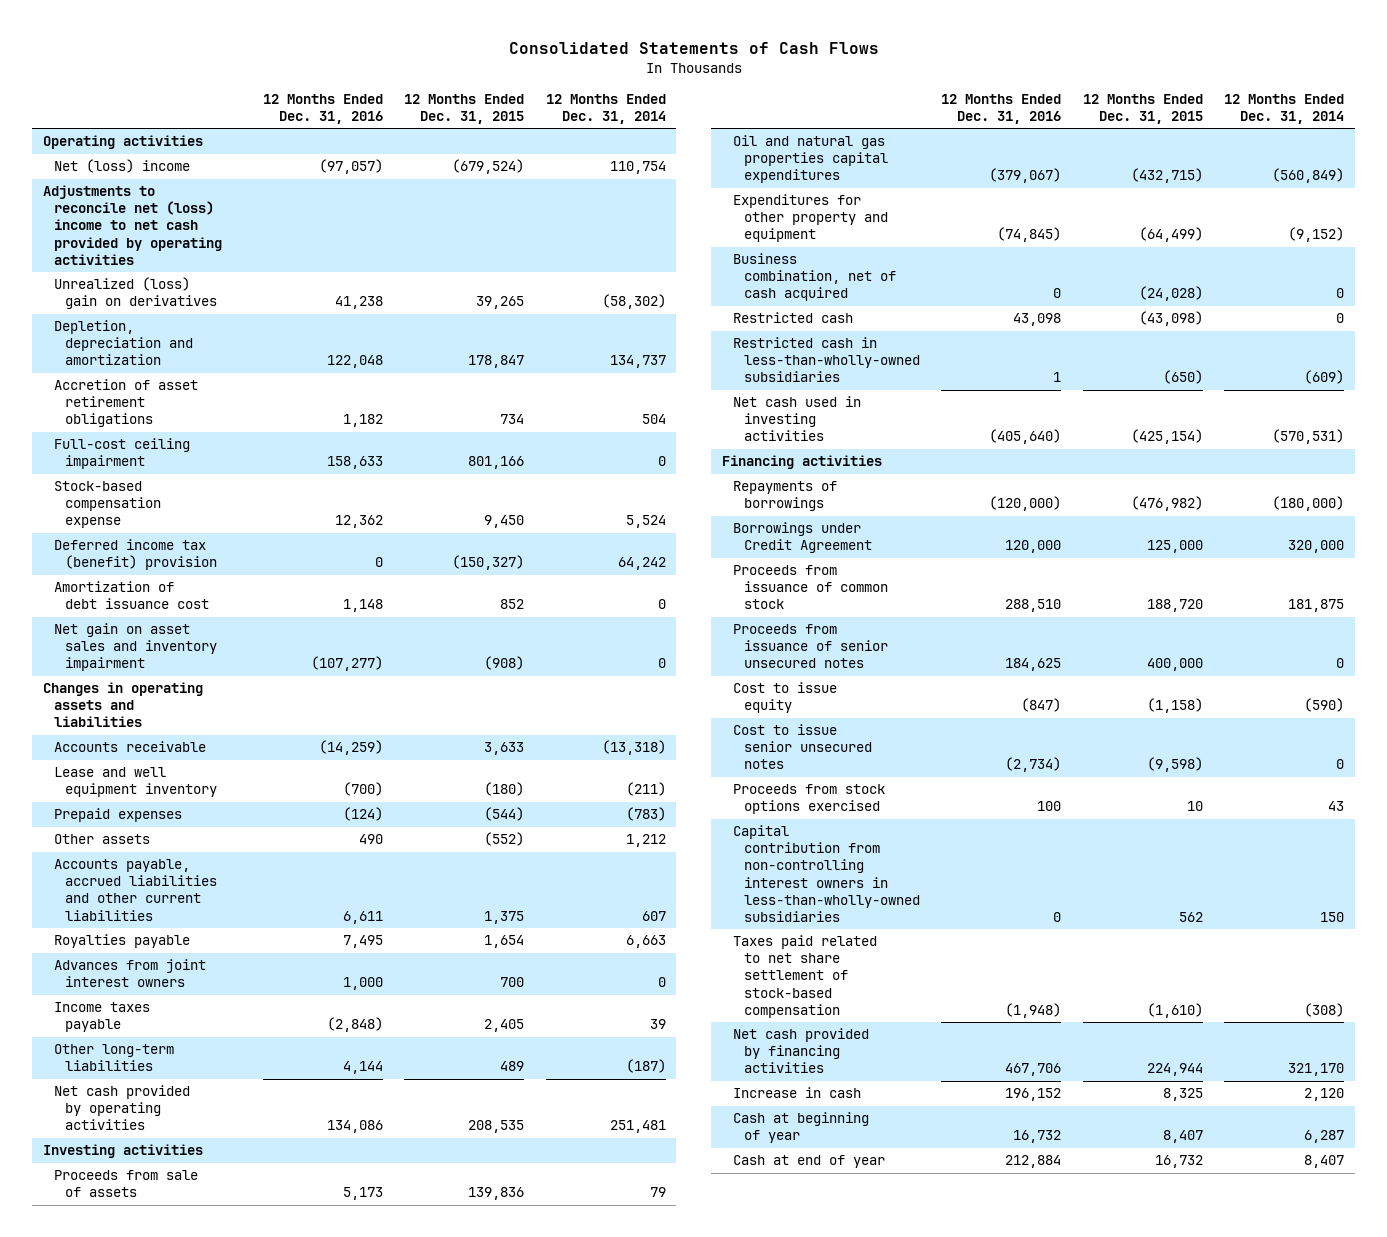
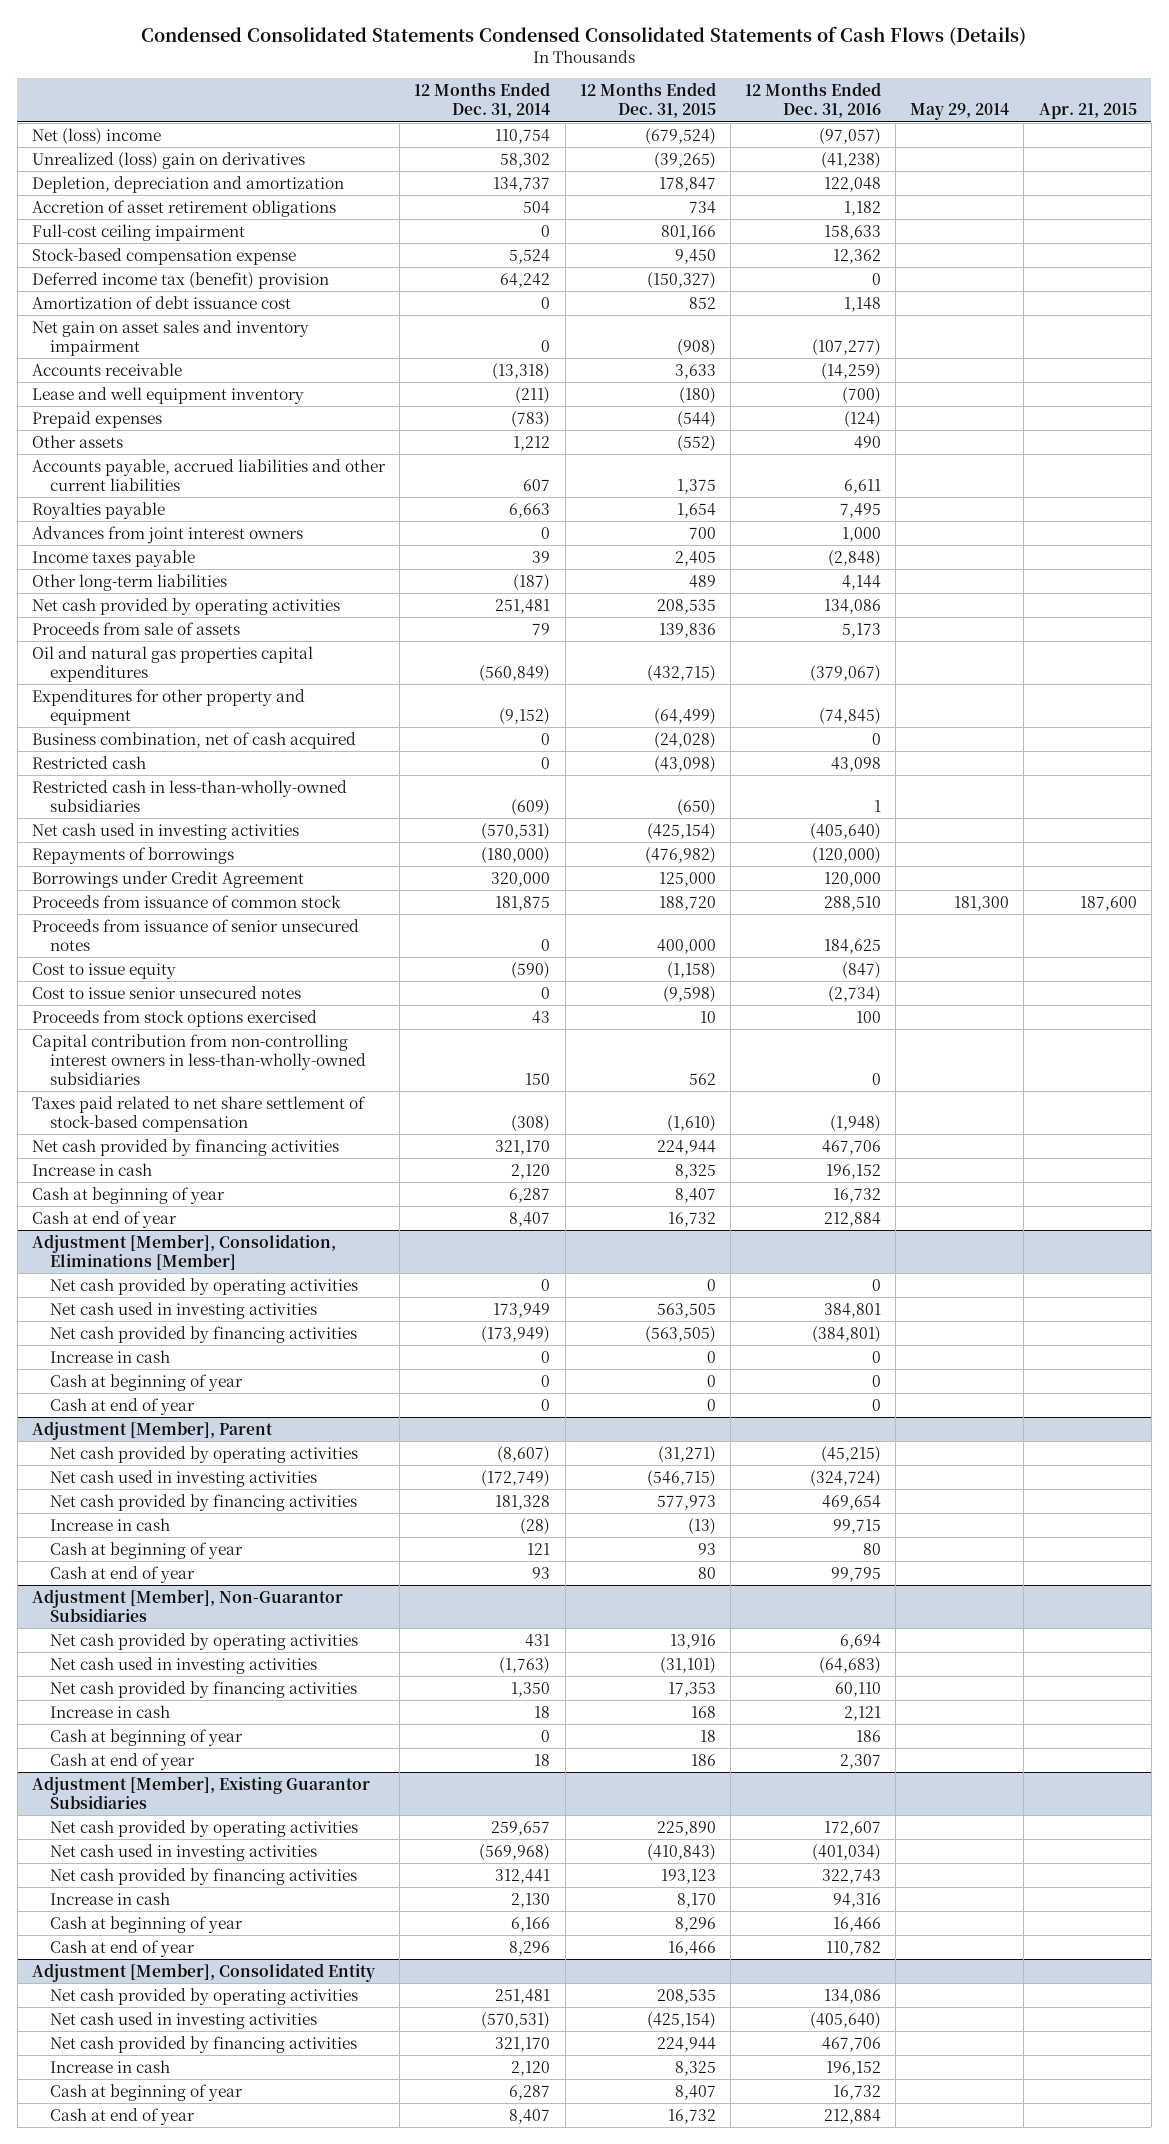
- Consolidated Statements of Cash Flows
+ Condensed Consolidated Statements Condensed Consolidated Statements of Cash Flows (Details)
- | 12 Months Ended Dec. 31, 2016 | 12 Months Ended Dec. 31, 2015 | 12 Months Ended Dec. 31, 2014
+ | 12 Months Ended Dec. 31, 2014 | 12 Months Ended Dec. 31, 2015 | 12 Months Ended Dec. 31, 2016 | May 29, 2014 | Apr. 21, 2015
- Operating activities
- Adjustments to reconcile net (loss) income to net cash provided by operating activities
- Unrealized (loss) gain on derivatives | 41,238 | 39,265 | (58,302)
+ Unrealized (loss) gain on derivatives | 58,302 | (39,265) | (41,238) | |
- Changes in operating assets and liabilities
- Investing activities
- Financing activities
+ Adjustment [Member], Consolidation, Eliminations [Member]
+ Net cash provided by operating activities | 0 | 0 | 0 | |
+ Net cash used in investing activities | 173,949 | 563,505 | 384,801 | |
+ Net cash provided by financing activities | (173,949) | (563,505) | (384,801) | |
+ Increase in cash | 0 | 0 | 0 | |
+ Cash at beginning of year | 0 | 0 | 0 | |
+ Cash at end of year | 0 | 0 | 0 | |
+ Adjustment [Member], Parent
+ Net cash provided by operating activities | (8,607) | (31,271) | (45,215) | |
+ Net cash used in investing activities | (172,749) | (546,715) | (324,724) | |
+ Net cash provided by financing activities | 181,328 | 577,973 | 469,654 | |
+ Increase in cash | (28) | (13) | 99,715 | |
+ Cash at beginning of year | 121 | 93 | 80 | |
+ Cash at end of year | 93 | 80 | 99,795 | |
+ Adjustment [Member], Non-Guarantor Subsidiaries
+ Net cash provided by operating activities | 431 | 13,916 | 6,694 | |
+ Net cash used in investing activities | (1,763) | (31,101) | (64,683) | |
+ Net cash provided by financing activities | 1,350 | 17,353 | 60,110 | |
+ Increase in cash | 18 | 168 | 2,121 | |
+ Cash at beginning of year | 0 | 18 | 186 | |
+ Cash at end of year | 18 | 186 | 2,307 | |
+ Adjustment [Member], Existing Guarantor Subsidiaries
+ Net cash provided by operating activities | 259,657 | 225,890 | 172,607 | |
+ Net cash used in investing activities | (569,968) | (410,843) | (401,034) | |
+ Net cash provided by financing activities | 312,441 | 193,123 | 322,743 | |
+ Increase in cash | 2,130 | 8,170 | 94,316 | |
+ Cash at beginning of year | 6,166 | 8,296 | 16,466 | |
+ Cash at end of year | 8,296 | 16,466 | 110,782 | |
+ Adjustment [Member], Consolidated Entity
+ Net cash provided by operating activities | 251,481 | 208,535 | 134,086 | |
+ Net cash used in investing activities | (570,531) | (425,154) | (405,640) | |
+ Net cash provided by financing activities | 321,170 | 224,944 | 467,706 | |
+ Increase in cash | 2,120 | 8,325 | 196,152 | |
+ Cash at beginning of year | 6,287 | 8,407 | 16,732 | |
+ Cash at end of year | 8,407 | 16,732 | 212,884 | |

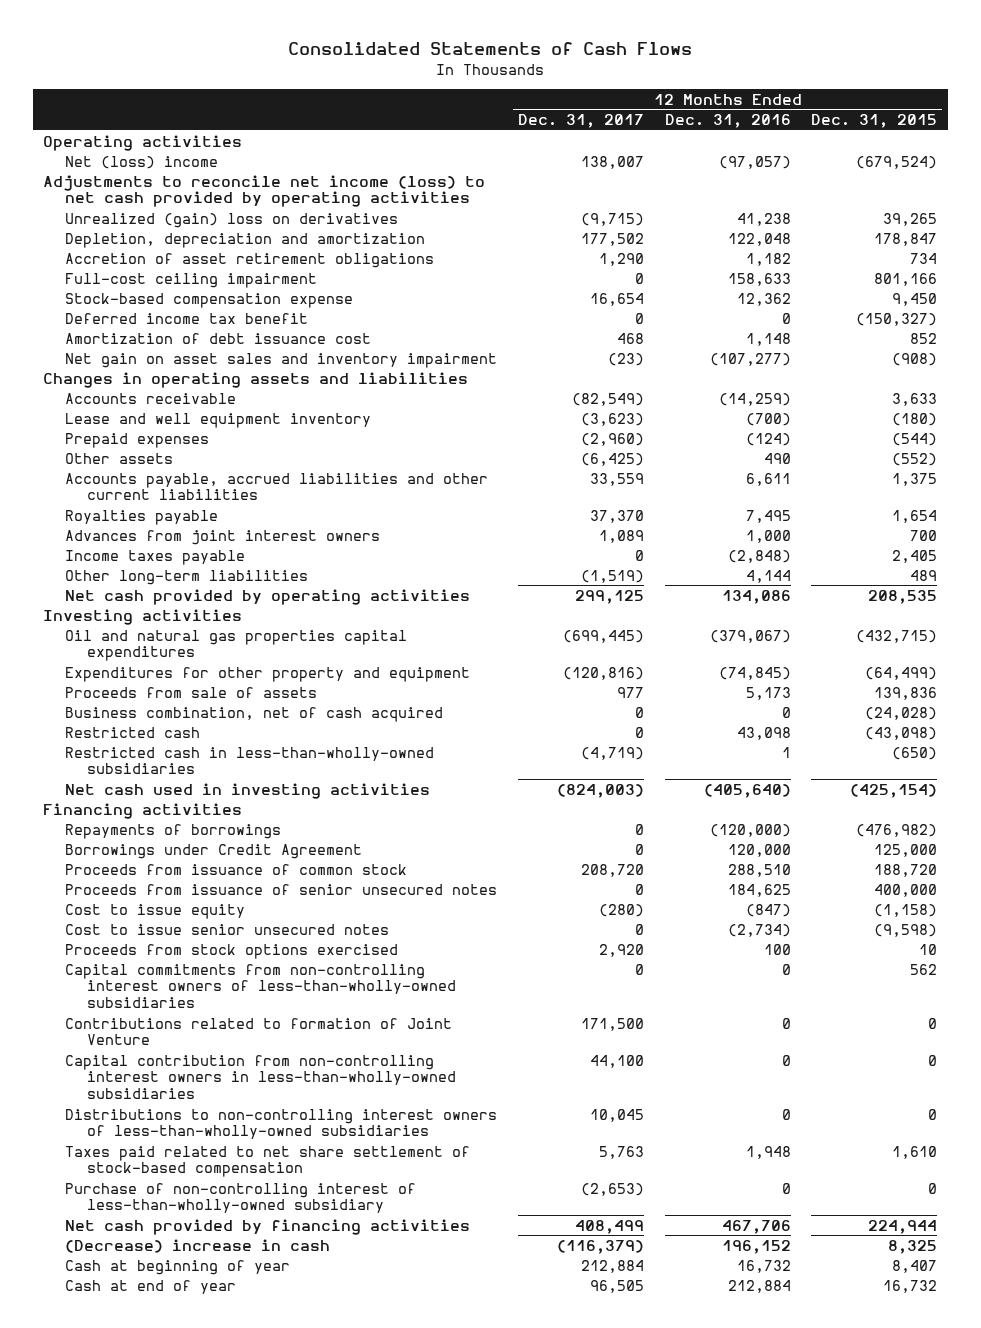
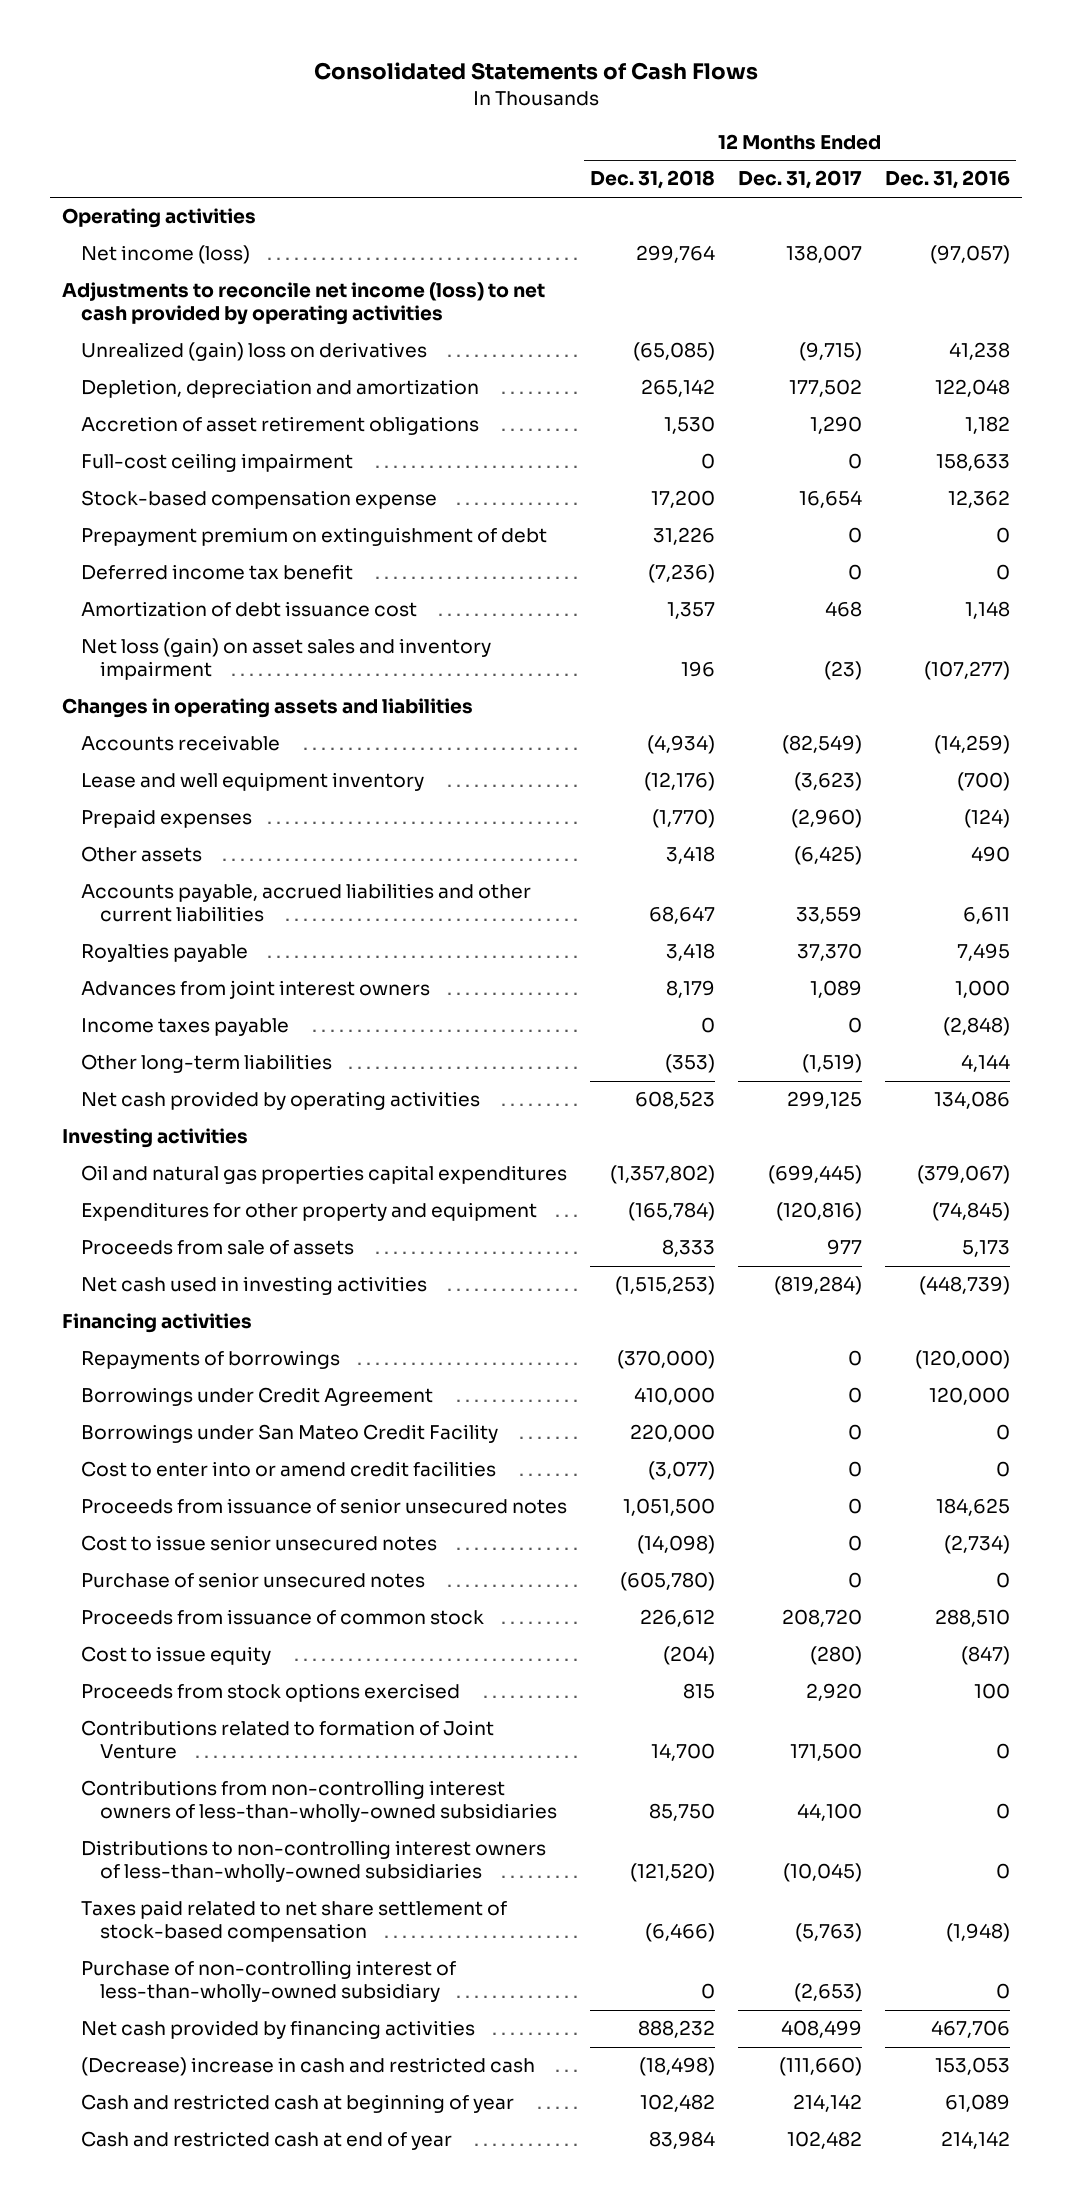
- | 12 Months Ended Dec. 31, 2017 | 12 Months Ended Dec. 31, 2016 | 12 Months Ended Dec. 31, 2015
+ | 12 Months Ended Dec. 31, 2018 | 12 Months Ended Dec. 31, 2017 | 12 Months Ended Dec. 31, 2016
- Net (loss) income | 138,007 | (97,057) | (679,524)
+ Net income (loss) | 299,764 | 138,007 | (97,057)
+ Prepayment premium on extinguishment of debt | 31,226 | 0 | 0
- Net gain on asset sales and inventory impairment | (23) | (107,277) | (908)
+ Net loss (gain) on asset sales and inventory impairment | 196 | (23) | (107,277)
- Business combination, net of cash acquired | 0 | 0 | (24,028)
- Restricted cash | 0 | 43,098 | (43,098)
- Restricted cash in less-than-wholly-owned subsidiaries | (4,719) | 1 | (650)
- Net cash used in investing activities | (824,003) | (405,640) | (425,154)
+ Net cash used in investing activities | (1,515,253) | (819,284) | (448,739)
+ Borrowings under San Mateo Credit Facility | 220,000 | 0 | 0
+ Cost to enter into or amend credit facilities | (3,077) | 0 | 0
+ Purchase of senior unsecured notes | (605,780) | 0 | 0
moved down: Proceeds from issuance of common stock | 226,612 | 208,720 | 288,510
moved down: Cost to issue equity | (204) | (280) | (847)
- Capital commitments from non-controlling interest owners of less-than-wholly-owned subsidiaries | 0 | 0 | 562
- Capital contribution from non-controlling interest owners in less-than-wholly-owned subsidiaries | 44,100 | 0 | 0
- Distributions to non-controlling interest owners of less-than-wholly-owned subsidiaries | 10,045 | 0 | 0
- Taxes paid related to net share settlement of stock-based compensation | 5,763 | 1,948 | 1,610
+ Contributions from non-controlling interest owners of less-than-wholly-owned subsidiaries | 85,750 | 44,100 | 0
+ Distributions to non-controlling interest owners of less-than-wholly-owned subsidiaries | (121,520) | (10,045) | 0
+ Taxes paid related to net share settlement of stock-based compensation | (6,466) | (5,763) | (1,948)
- (Decrease) increase in cash | (116,379) | 196,152 | 8,325
- Cash at beginning of year | 212,884 | 16,732 | 8,407
- Cash at end of year | 96,505 | 212,884 | 16,732
+ (Decrease) increase in cash and restricted cash | (18,498) | (111,660) | 153,053
+ Cash and restricted cash at beginning of year | 102,482 | 214,142 | 61,089
+ Cash and restricted cash at end of year | 83,984 | 102,482 | 214,142

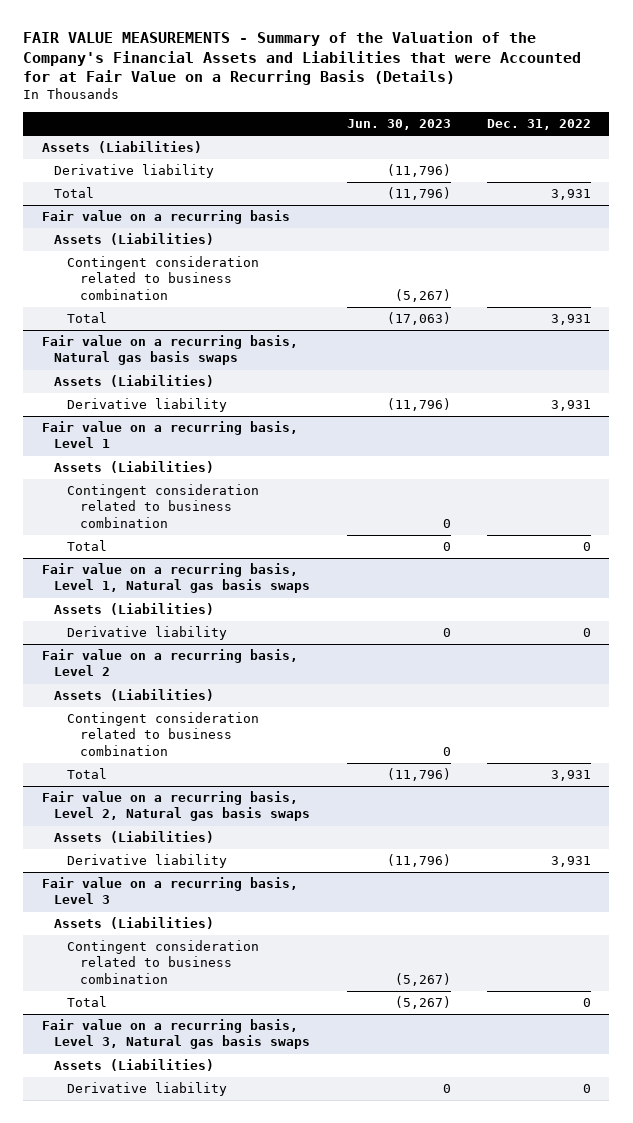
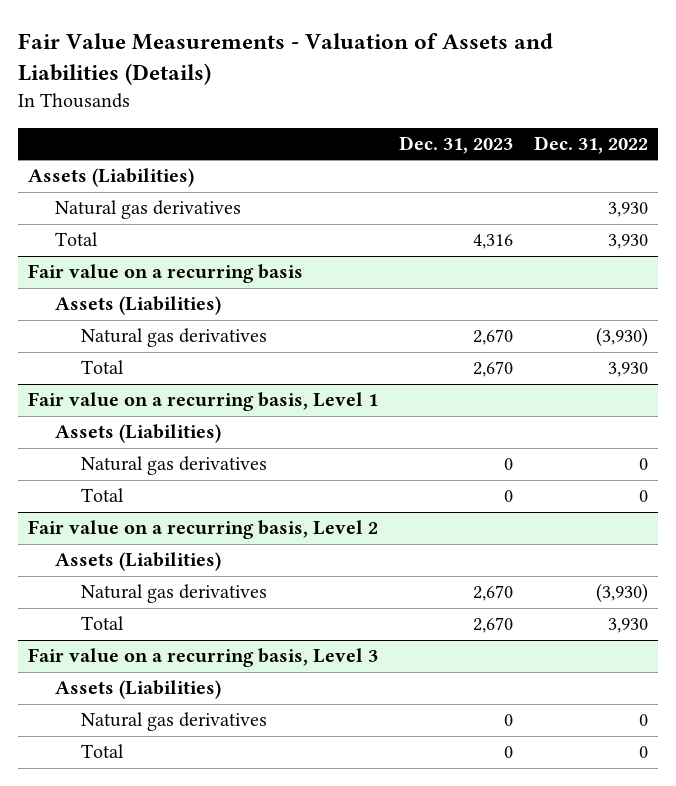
- FAIR VALUE MEASUREMENTS - Summary of the Valuation of the Company's Financial Assets and Liabilities that were Accounted for at Fair Value on a Recurring Basis (Details)
+ Fair Value Measurements - Valuation of Assets and Liabilities (Details)
- | Jun. 30, 2023 | Dec. 31, 2022
+ | Dec. 31, 2023 | Dec. 31, 2022
- Derivative liability | (11,796) |
- Total | (11,796) | 3,931
+ Natural gas derivatives | | 3,930
+ Total | 4,316 | 3,930
@ Fair value on a recurring basis
- Contingent consideration related to business combination | (5,267) |
- Total | (17,063) | 3,931
- Fair value on a recurring basis, Natural gas basis swaps
- Assets (Liabilities)
- Derivative liability | (11,796) | 3,931
@ Fair value on a recurring basis
+ Natural gas derivatives | 2,670 | (3,930)
+ Total | 2,670 | 3,930
@ Fair value on a recurring basis, Level 1
- Contingent consideration related to business combination | 0 |
+ Natural gas derivatives | 0 | 0
- Fair value on a recurring basis, Level 1, Natural gas basis swaps
- Assets (Liabilities)
- Derivative liability | 0 | 0
@ Fair value on a recurring basis, Level 2
- Contingent consideration related to business combination | 0 |
- Total | (11,796) | 3,931
- Fair value on a recurring basis, Level 2, Natural gas basis swaps
- Assets (Liabilities)
- Derivative liability | (11,796) | 3,931
@ Fair value on a recurring basis, Level 2
+ Natural gas derivatives | 2,670 | (3,930)
+ Total | 2,670 | 3,930
@ Fair value on a recurring basis, Level 3
- Contingent consideration related to business combination | (5,267) |
+ Natural gas derivatives | 0 | 0
- Fair value on a recurring basis, Level 3, Natural gas basis swaps
- Assets (Liabilities)
- Derivative liability | 0 | 0

